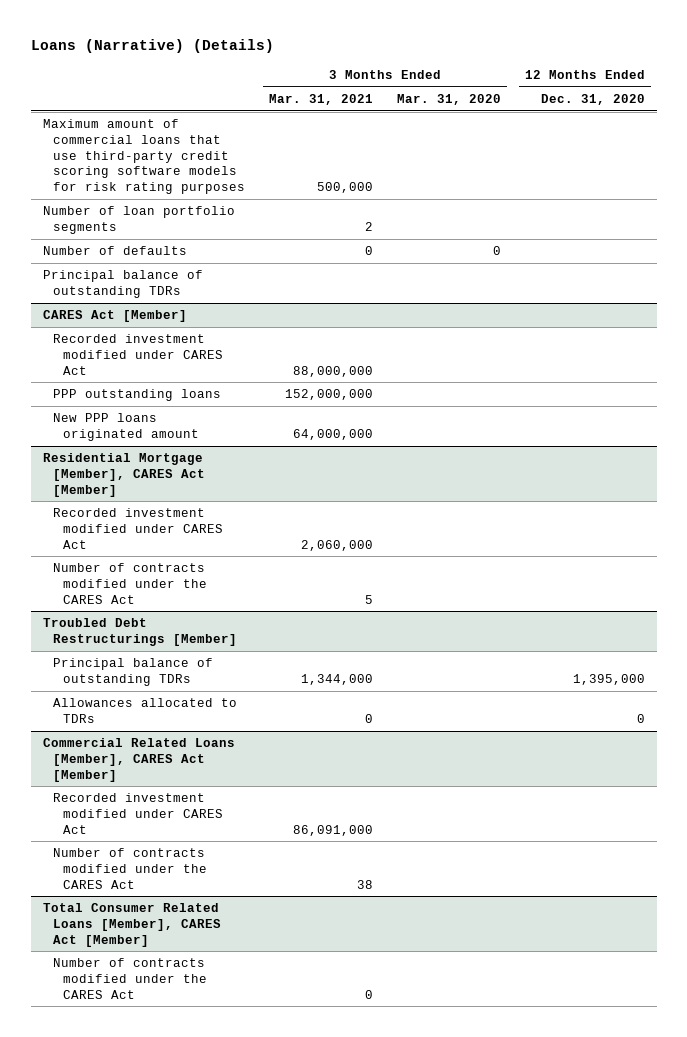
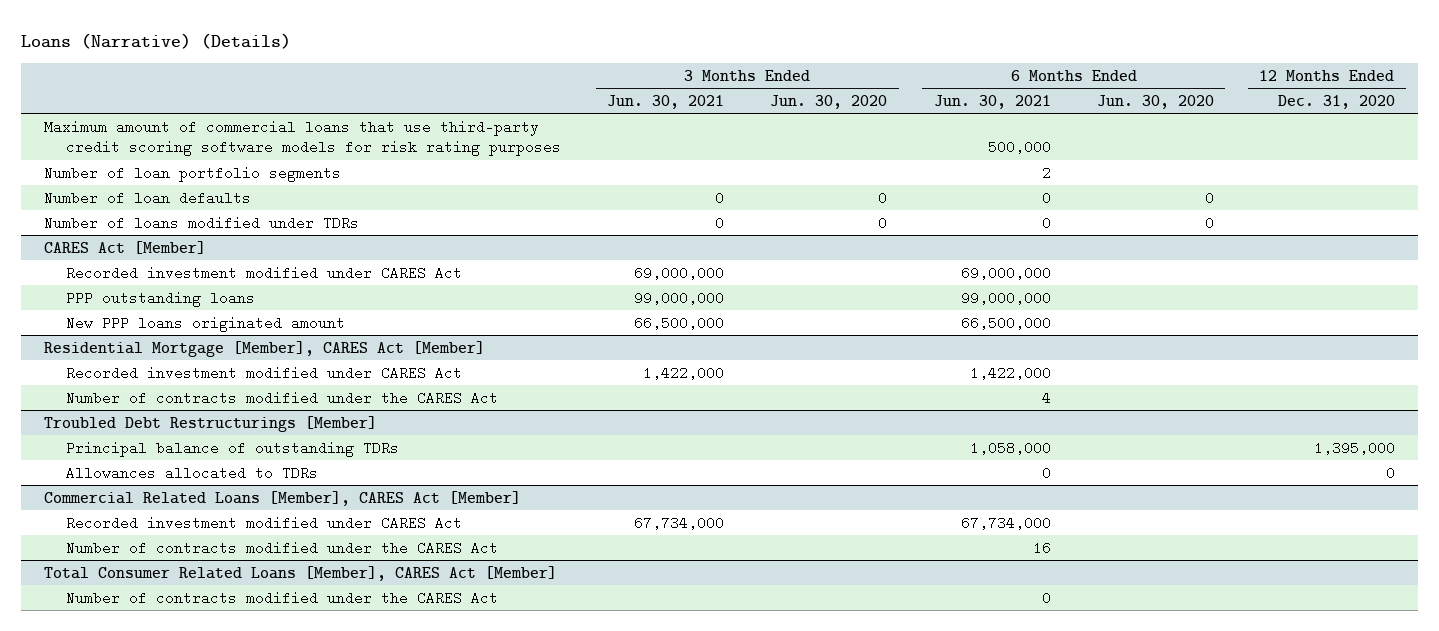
- | 3 Months Ended Mar. 31, 2021 | 3 Months Ended Mar. 31, 2020 | 12 Months Ended Dec. 31, 2020
+ | 3 Months Ended Jun. 30, 2021 | 3 Months Ended Jun. 30, 2020 | 6 Months Ended Jun. 30, 2021 | 6 Months Ended Jun. 30, 2020 | 12 Months Ended Dec. 31, 2020
- Number of defaults | 0 | 0 |
- Principal balance of outstanding TDRs
+ Number of loan defaults | 0 | 0 | 0 | 0 |
+ Number of loans modified under TDRs | 0 | 0 | 0 | 0 |

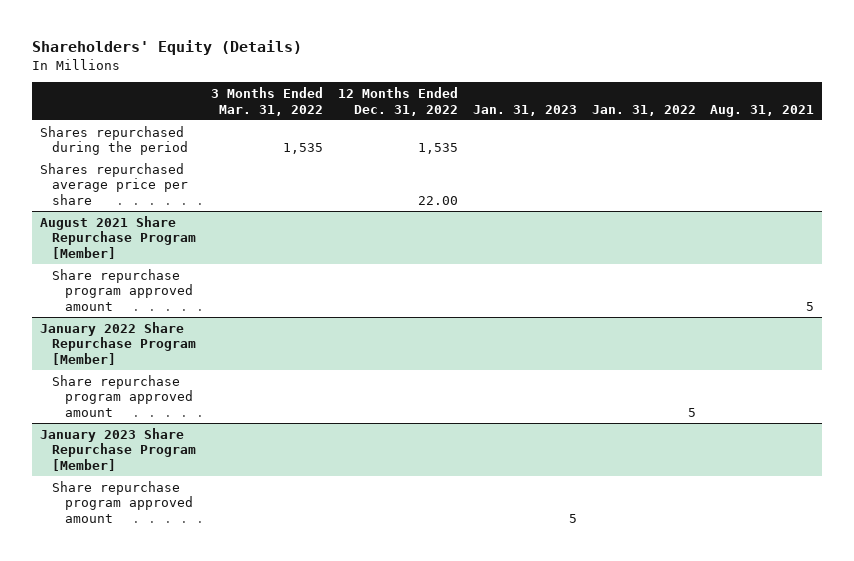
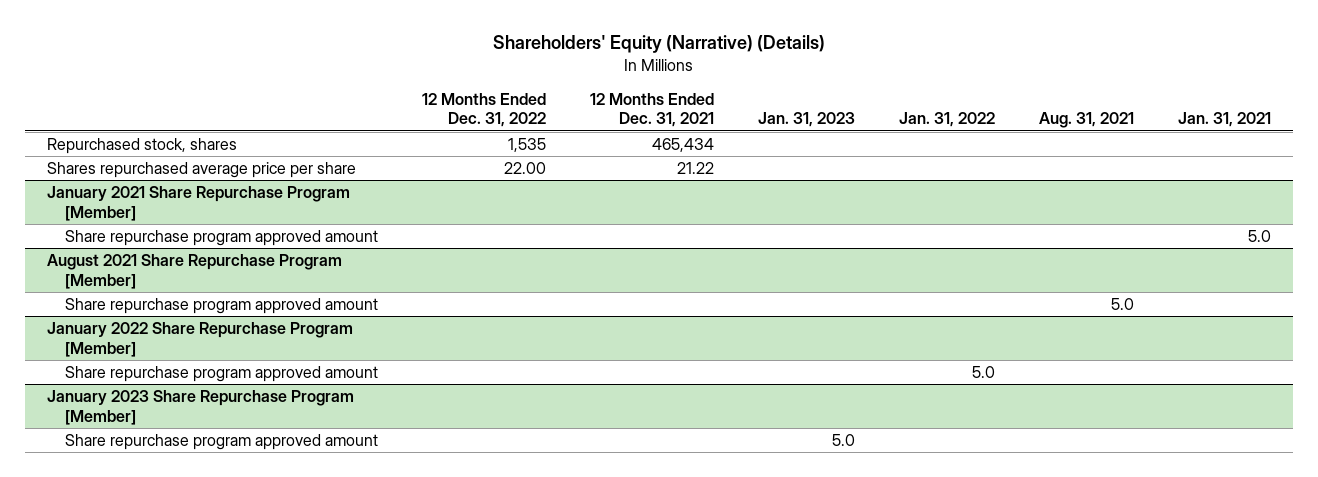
- Shareholders' Equity (Details)
+ Shareholders' Equity (Narrative) (Details)
- | 3 Months Ended Mar. 31, 2022 | 12 Months Ended Dec. 31, 2022 | Jan. 31, 2023 | Jan. 31, 2022 | Aug. 31, 2021
+ | 12 Months Ended Dec. 31, 2022 | 12 Months Ended Dec. 31, 2021 | Jan. 31, 2023 | Jan. 31, 2022 | Aug. 31, 2021 | Jan. 31, 2021
- Shares repurchased during the period | 1,535 | 1,535 | | |
+ Repurchased stock, shares | 1,535 | 465,434 | | | |
+ January 2021 Share Repurchase Program [Member]
+ Share repurchase program approved amount | | | | | | 5.0
@ August 2021 Share Repurchase Program [Member]
- Share repurchase program approved amount | | | | | 5
+ Share repurchase program approved amount | | | | | 5.0 |
@ January 2022 Share Repurchase Program [Member]
- Share repurchase program approved amount | | | | 5 |
+ Share repurchase program approved amount | | | | 5.0 | |
@ January 2023 Share Repurchase Program [Member]
- Share repurchase program approved amount | | | 5 | |
+ Share repurchase program approved amount | | | 5.0 | | |

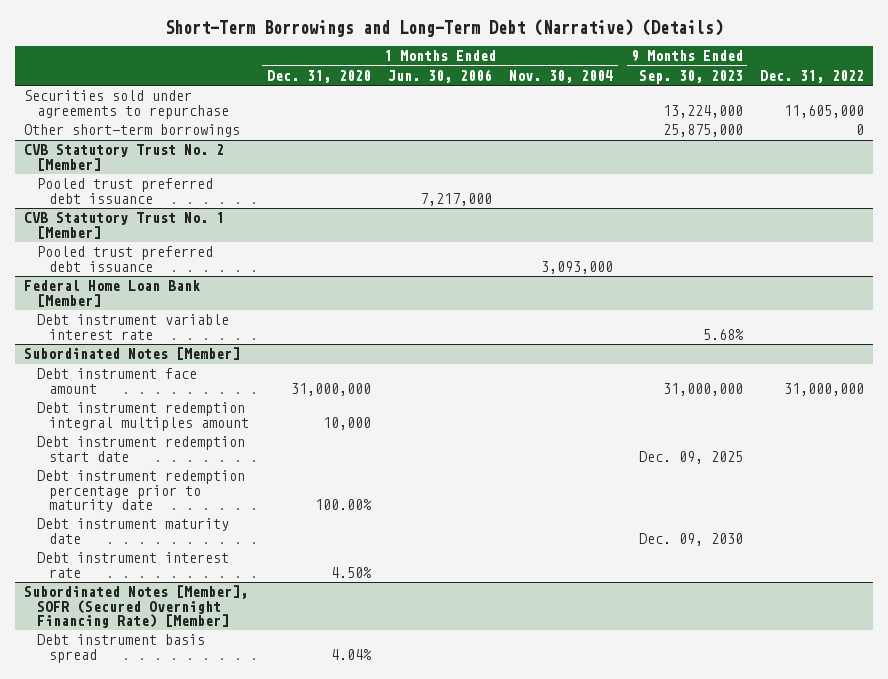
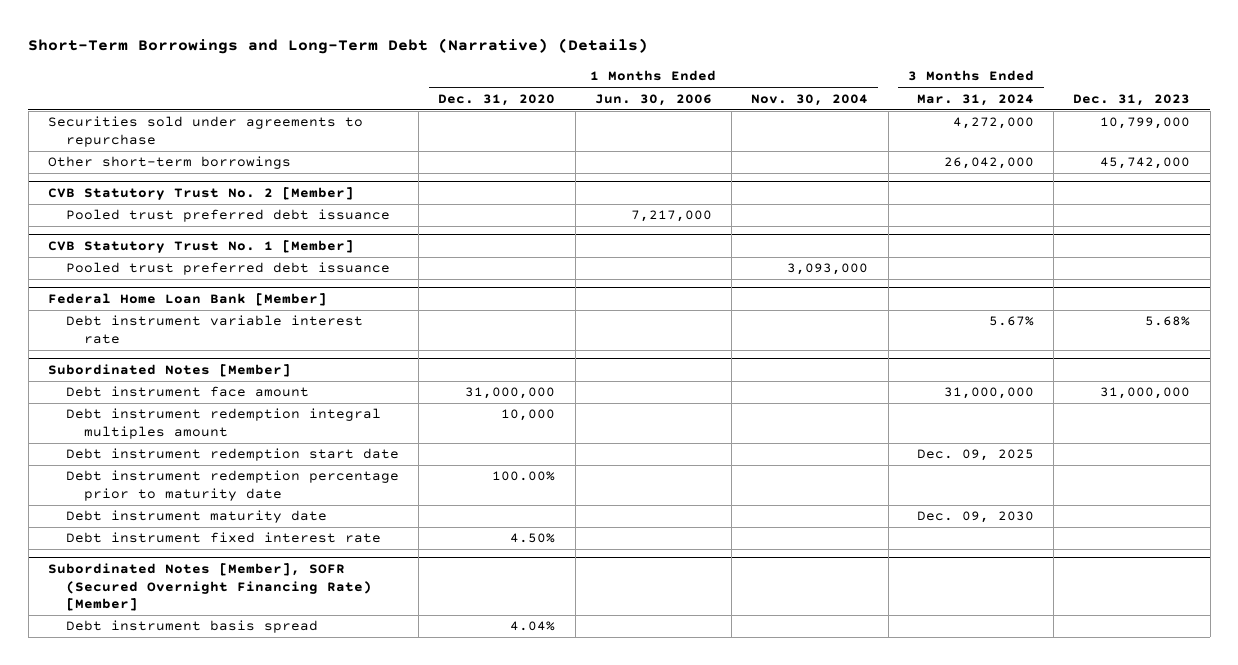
- | 1 Months Ended Dec. 31, 2020 | 1 Months Ended Jun. 30, 2006 | 1 Months Ended Nov. 30, 2004 | 9 Months Ended Sep. 30, 2023 | Dec. 31, 2022
+ | 1 Months Ended Dec. 31, 2020 | 1 Months Ended Jun. 30, 2006 | 1 Months Ended Nov. 30, 2004 | 3 Months Ended Mar. 31, 2024 | Dec. 31, 2023
@ Subordinated Notes [Member]
- Debt instrument interest rate | 4.50% | | | |
+ Debt instrument fixed interest rate | 4.50% | | | |

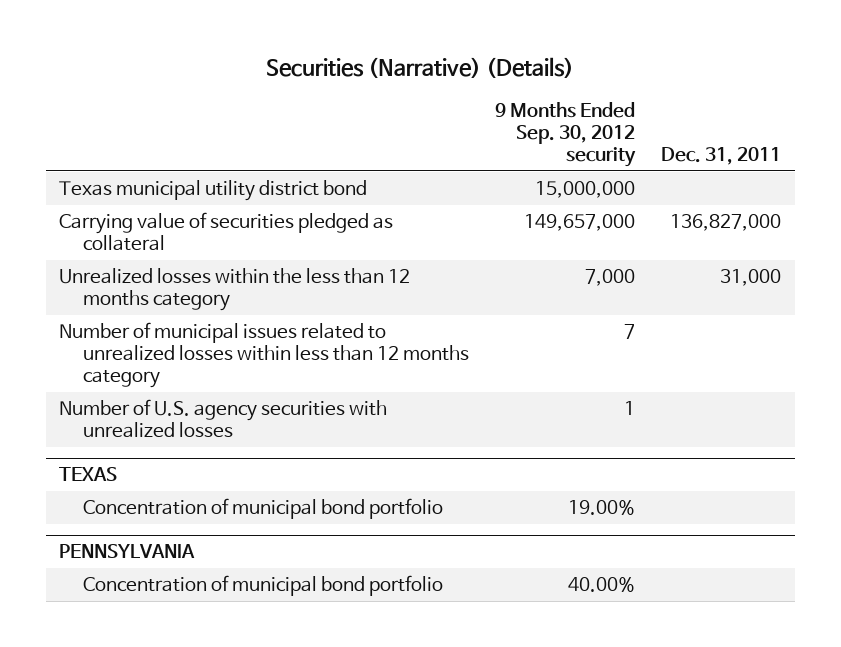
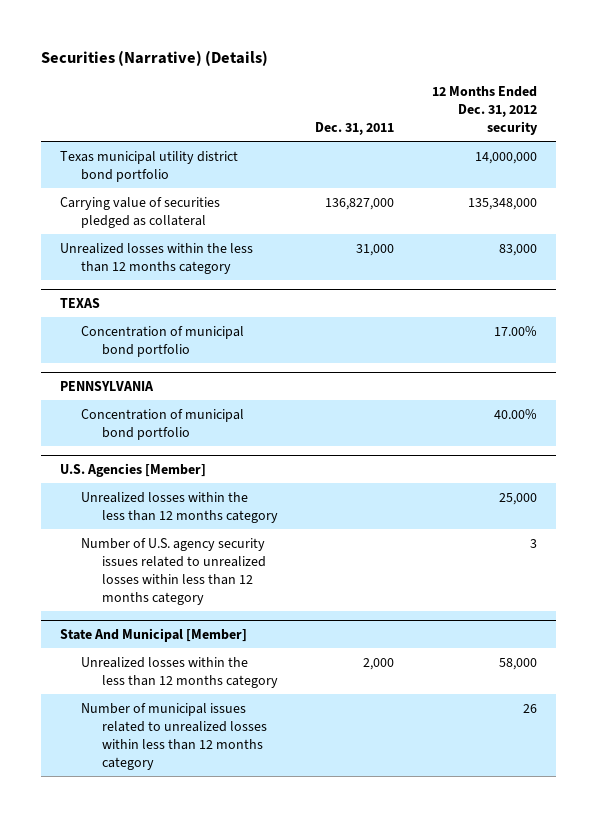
- | 9 Months Ended Sep. 30, 2012 security | Dec. 31, 2011
+ | Dec. 31, 2011 | 12 Months Ended Dec. 31, 2012 security
- Texas municipal utility district bond | 15,000,000 |
+ Texas municipal utility district bond portfolio | | 14,000,000
- Number of municipal issues related to unrealized losses within less than 12 months category | 7 |
- Number of U.S. agency securities with unrealized losses | 1 |
+ U.S. Agencies [Member]
+ Unrealized losses within the less than 12 months category | | 25,000
+ Number of U.S. agency security issues related to unrealized losses within less than 12 months category | | 3
+ State And Municipal [Member]
+ Unrealized losses within the less than 12 months category | 2,000 | 58,000
+ Number of municipal issues related to unrealized losses within less than 12 months category | | 26

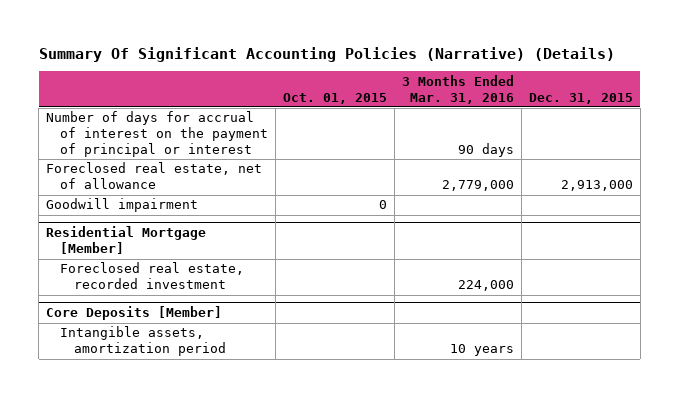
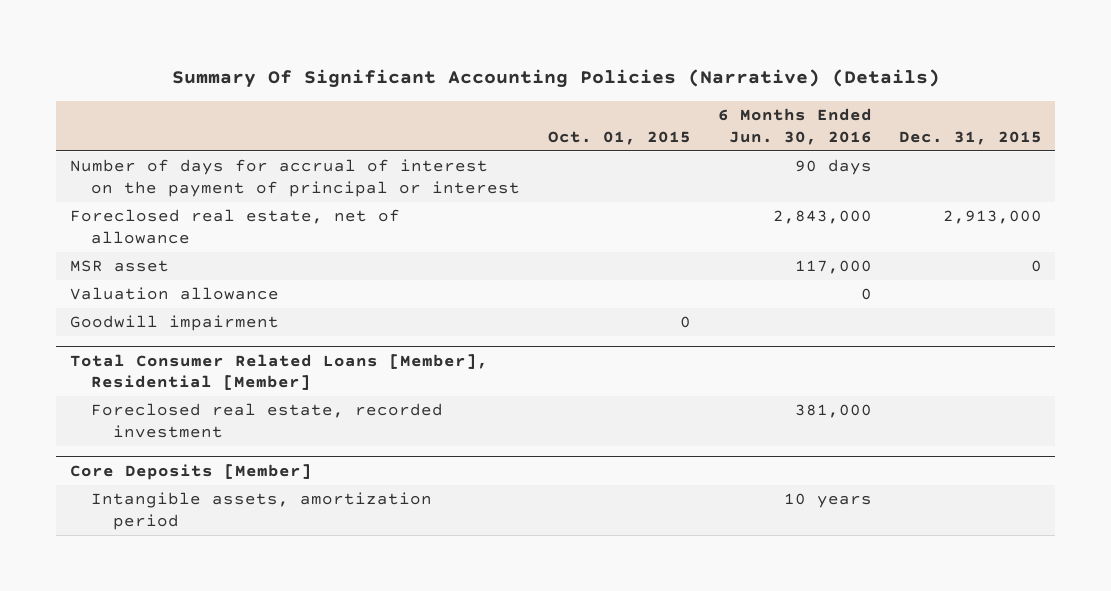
- | Oct. 01, 2015 | 3 Months Ended Mar. 31, 2016 | Dec. 31, 2015
+ | Oct. 01, 2015 | 6 Months Ended Jun. 30, 2016 | Dec. 31, 2015
+ MSR asset | | 117,000 | 0
+ Valuation allowance | | 0 |
- Residential Mortgage [Member]
- Foreclosed real estate, recorded investment | | 224,000 |
+ Total Consumer Related Loans [Member], Residential [Member]
+ Foreclosed real estate, recorded investment | | 381,000 |

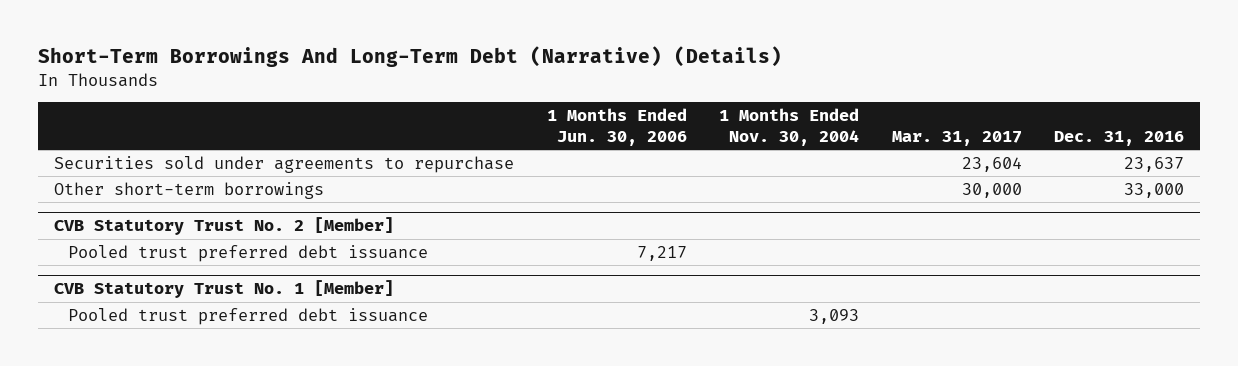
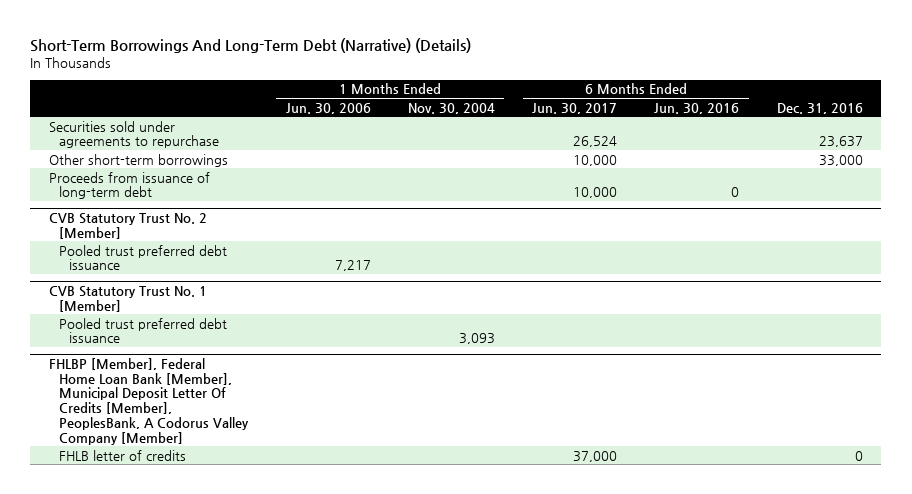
- | 1 Months Ended Jun. 30, 2006 | 1 Months Ended Nov. 30, 2004 | Mar. 31, 2017 | Dec. 31, 2016
+ | 1 Months Ended Jun. 30, 2006 | 1 Months Ended Nov. 30, 2004 | 6 Months Ended Jun. 30, 2017 | 6 Months Ended Jun. 30, 2016 | Dec. 31, 2016
+ Proceeds from issuance of long-term debt | | | 10,000 | 0 |
+ FHLBP [Member], Federal Home Loan Bank [Member], Municipal Deposit Letter Of Credits [Member], PeoplesBank, A Codorus Valley Company [Member]
+ FHLB letter of credits | | | 37,000 | | 0

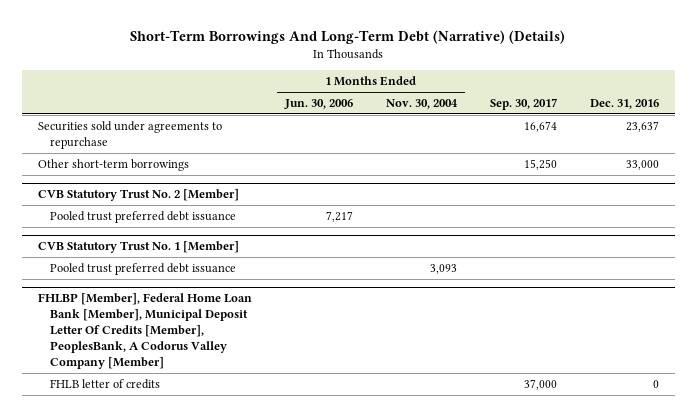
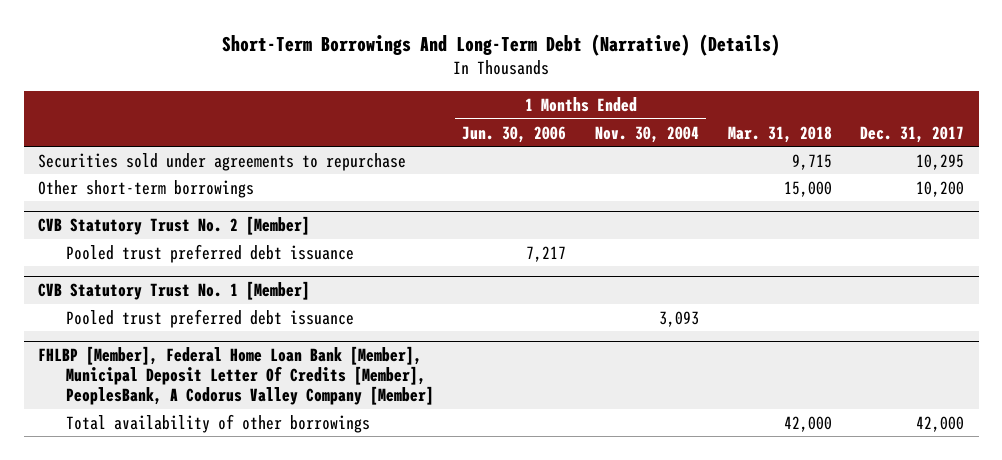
- | 1 Months Ended Jun. 30, 2006 | 1 Months Ended Nov. 30, 2004 | Sep. 30, 2017 | Dec. 31, 2016
+ | 1 Months Ended Jun. 30, 2006 | 1 Months Ended Nov. 30, 2004 | Mar. 31, 2018 | Dec. 31, 2017
@ FHLBP [Member], Federal Home Loan Bank [Member], Municipal Deposit Letter Of Credits [Member], PeoplesBank, A Codorus Valley Company [Member]
- FHLB letter of credits | | | 37,000 | 0
+ Total availability of other borrowings | | | 42,000 | 42,000

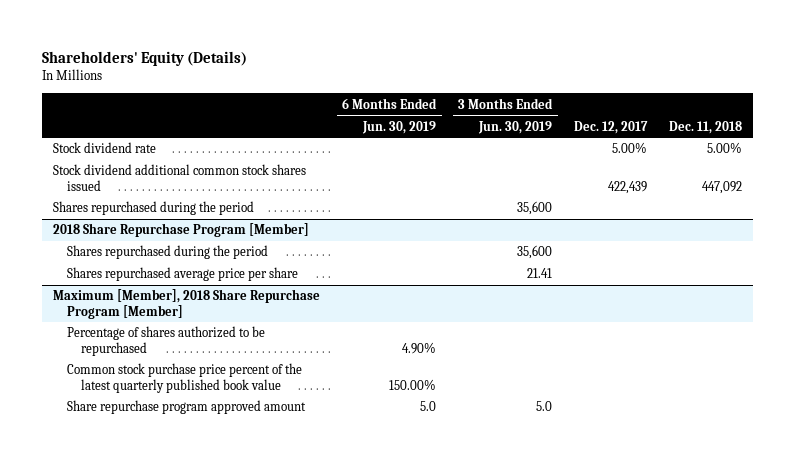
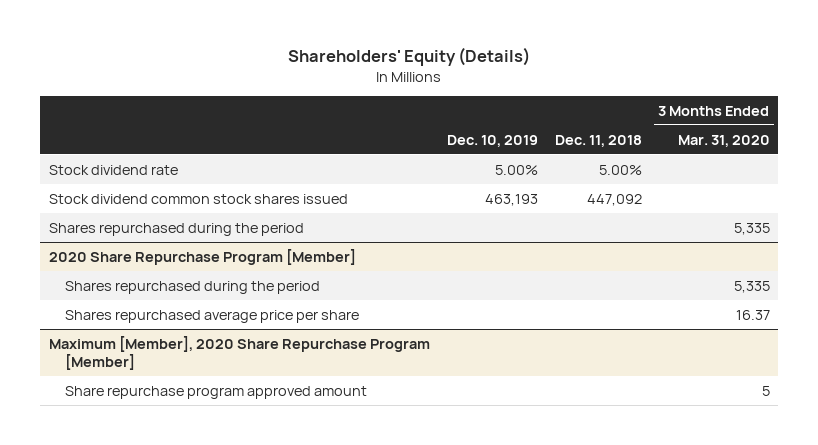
- | 6 Months Ended Jun. 30, 2019 | 3 Months Ended Jun. 30, 2019 | Dec. 12, 2017 | Dec. 11, 2018
+ | Dec. 10, 2019 | Dec. 11, 2018 | 3 Months Ended Mar. 31, 2020
- Stock dividend additional common stock shares issued | | | 422,439 | 447,092
+ Stock dividend common stock shares issued | 463,193 | 447,092 |
- 2018 Share Repurchase Program [Member]
- Shares repurchased during the period | | 35,600 | |
- Shares repurchased average price per share | | 21.41 | |
- Maximum [Member], 2018 Share Repurchase Program [Member]
- Percentage of shares authorized to be repurchased | 4.90% | | |
- Common stock purchase price percent of the latest quarterly published book value | 150.00% | | |
+ 2020 Share Repurchase Program [Member]
+ Shares repurchased during the period | | | 5,335
+ Shares repurchased average price per share | | | 16.37
+ Maximum [Member], 2020 Share Repurchase Program [Member]

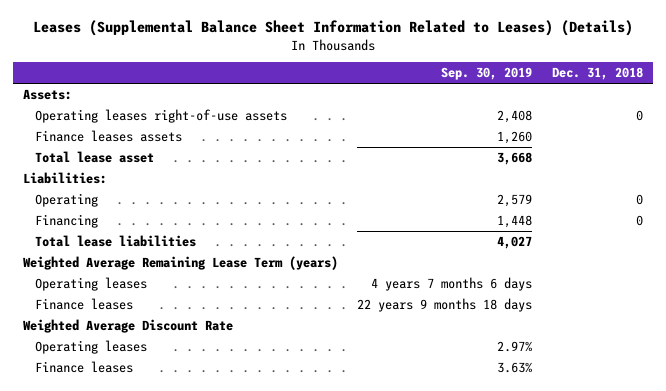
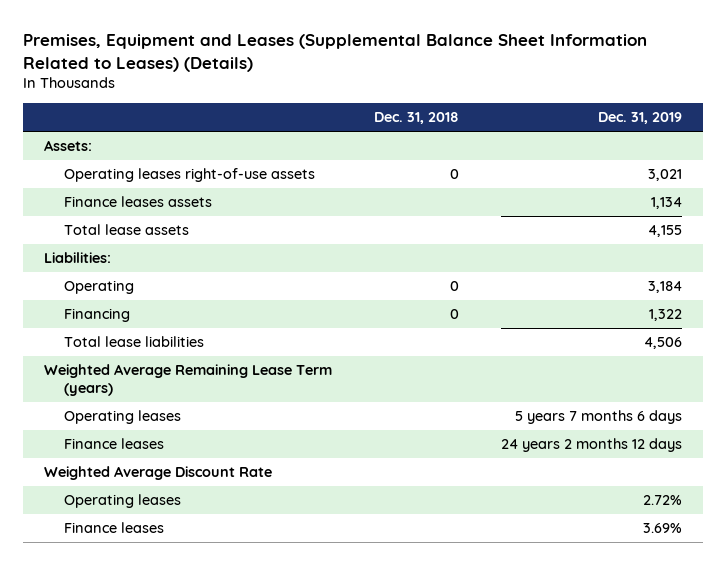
- Leases (Supplemental Balance Sheet Information Related to Leases) (Details)
+ Premises, Equipment and Leases (Supplemental Balance Sheet Information Related to Leases) (Details)
- | Sep. 30, 2019 | Dec. 31, 2018
+ | Dec. 31, 2018 | Dec. 31, 2019
- Total lease asset | 3,668 |
+ Total lease assets | | 4,155

